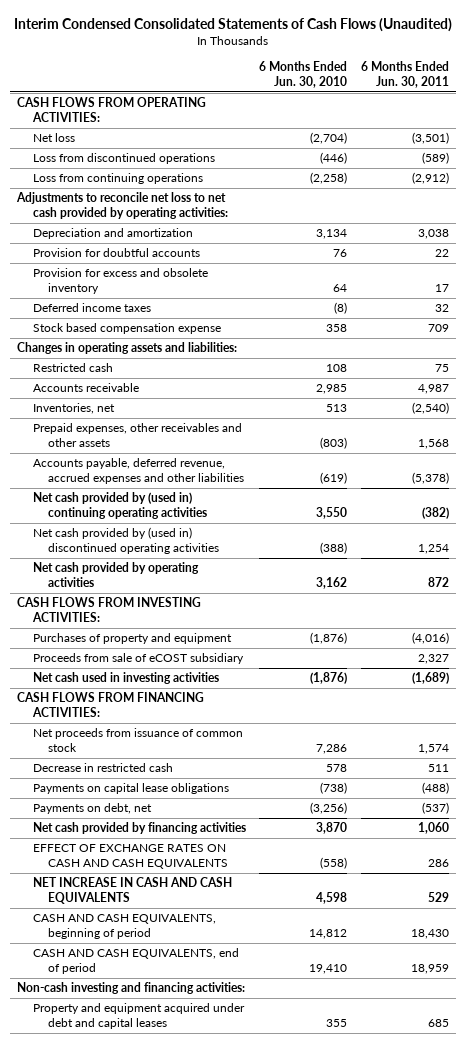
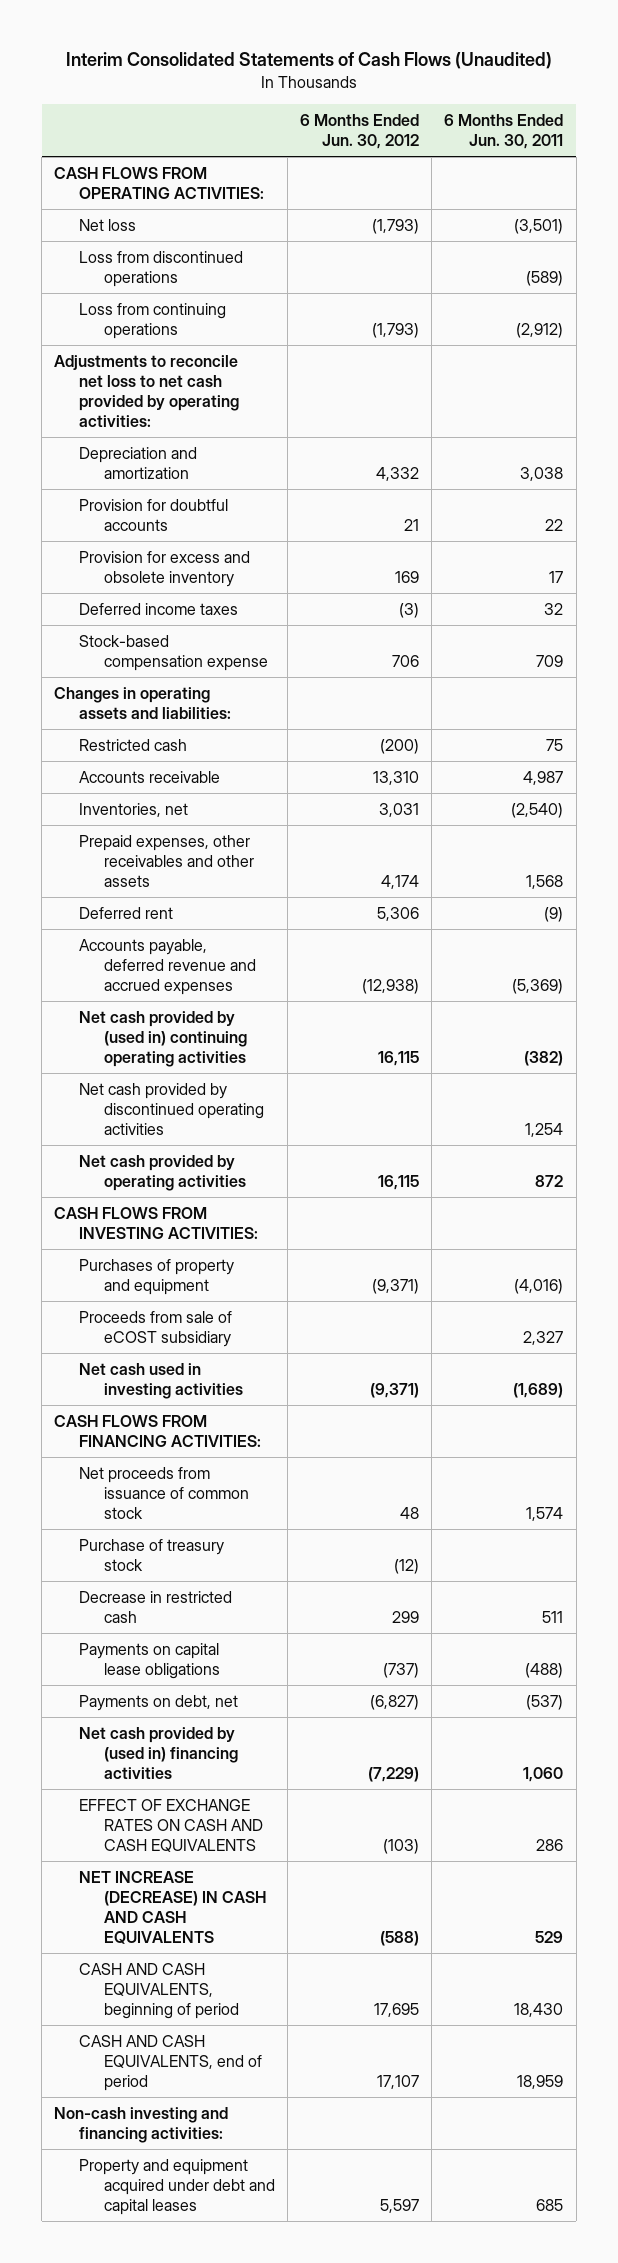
- Interim Condensed Consolidated Statements of Cash Flows (Unaudited)
+ Interim Consolidated Statements of Cash Flows (Unaudited)
- | 6 Months Ended Jun. 30, 2010 | 6 Months Ended Jun. 30, 2011
+ | 6 Months Ended Jun. 30, 2012 | 6 Months Ended Jun. 30, 2011
- Stock based compensation expense | 358 | 709
+ Stock-based compensation expense | 706 | 709
- Accounts payable, deferred revenue, accrued expenses and other liabilities | (619) | (5,378)
+ Deferred rent | 5,306 | (9)
+ Accounts payable, deferred revenue and accrued expenses | (12,938) | (5,369)
- Net cash provided by (used in) discontinued operating activities | (388) | 1,254
+ Net cash provided by discontinued operating activities | | 1,254
+ Purchase of treasury stock | (12) |
- Net cash provided by financing activities | 3,870 | 1,060
+ Net cash provided by (used in) financing activities | (7,229) | 1,060
- NET INCREASE IN CASH AND CASH EQUIVALENTS | 4,598 | 529
+ NET INCREASE (DECREASE) IN CASH AND CASH EQUIVALENTS | (588) | 529

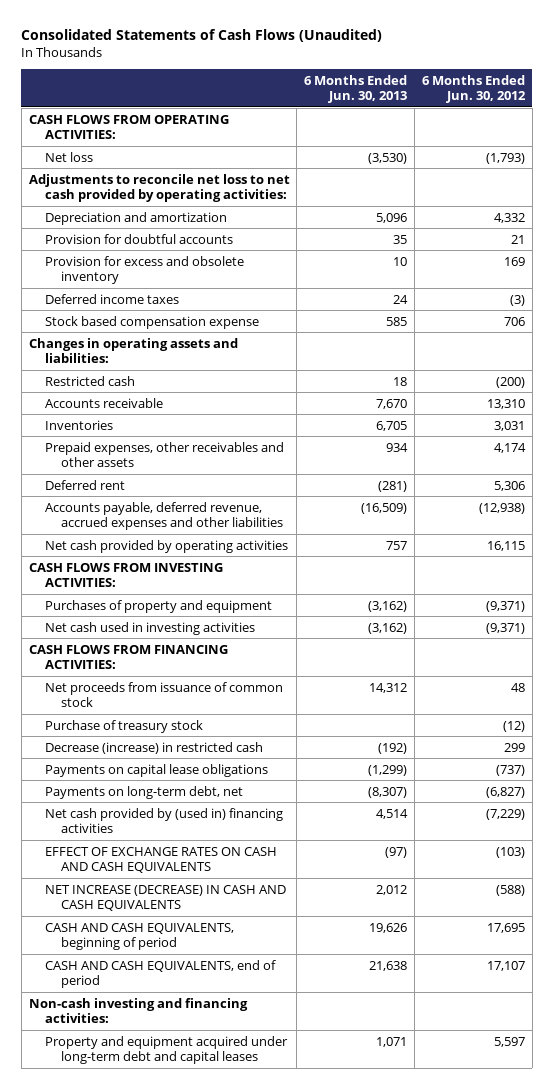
- Interim Consolidated Statements of Cash Flows (Unaudited)
+ Consolidated Statements of Cash Flows (Unaudited)
- | 6 Months Ended Jun. 30, 2012 | 6 Months Ended Jun. 30, 2011
+ | 6 Months Ended Jun. 30, 2013 | 6 Months Ended Jun. 30, 2012
- Loss from discontinued operations | | (589)
- Loss from continuing operations | (1,793) | (2,912)
- Stock-based compensation expense | 706 | 709
+ Stock based compensation expense | 585 | 706
- Inventories, net | 3,031 | (2,540)
+ Inventories | 6,705 | 3,031
- Accounts payable, deferred revenue and accrued expenses | (12,938) | (5,369)
- Net cash provided by (used in) continuing operating activities | 16,115 | (382)
- Net cash provided by discontinued operating activities | | 1,254
+ Accounts payable, deferred revenue, accrued expenses and other liabilities | (16,509) | (12,938)
- Proceeds from sale of eCOST subsidiary | | 2,327
- Decrease in restricted cash | 299 | 511
+ Decrease (increase) in restricted cash | (192) | 299
- Payments on debt, net | (6,827) | (537)
+ Payments on long-term debt, net | (8,307) | (6,827)
- Property and equipment acquired under debt and capital leases | 5,597 | 685
+ Property and equipment acquired under long-term debt and capital leases | 1,071 | 5,597

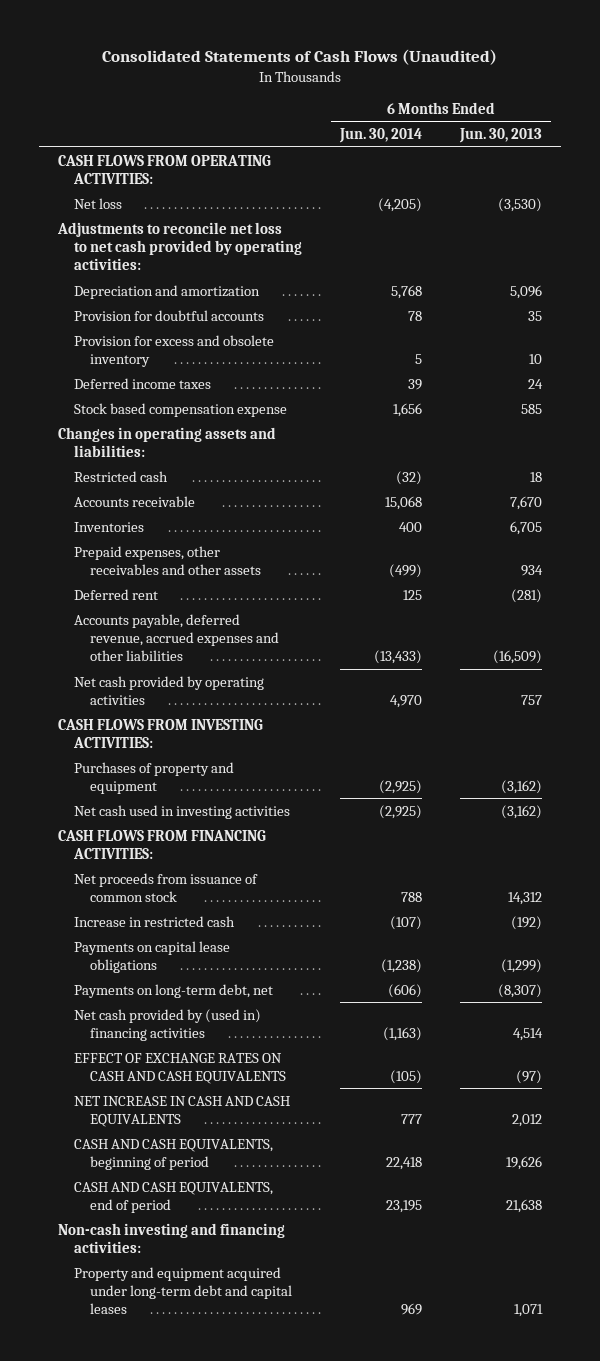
- | 6 Months Ended Jun. 30, 2013 | 6 Months Ended Jun. 30, 2012
+ | 6 Months Ended Jun. 30, 2014 | 6 Months Ended Jun. 30, 2013
- Purchase of treasury stock | | (12)
- Decrease (increase) in restricted cash | (192) | 299
+ Increase in restricted cash | (107) | (192)
- NET INCREASE (DECREASE) IN CASH AND CASH EQUIVALENTS | 2,012 | (588)
+ NET INCREASE IN CASH AND CASH EQUIVALENTS | 777 | 2,012

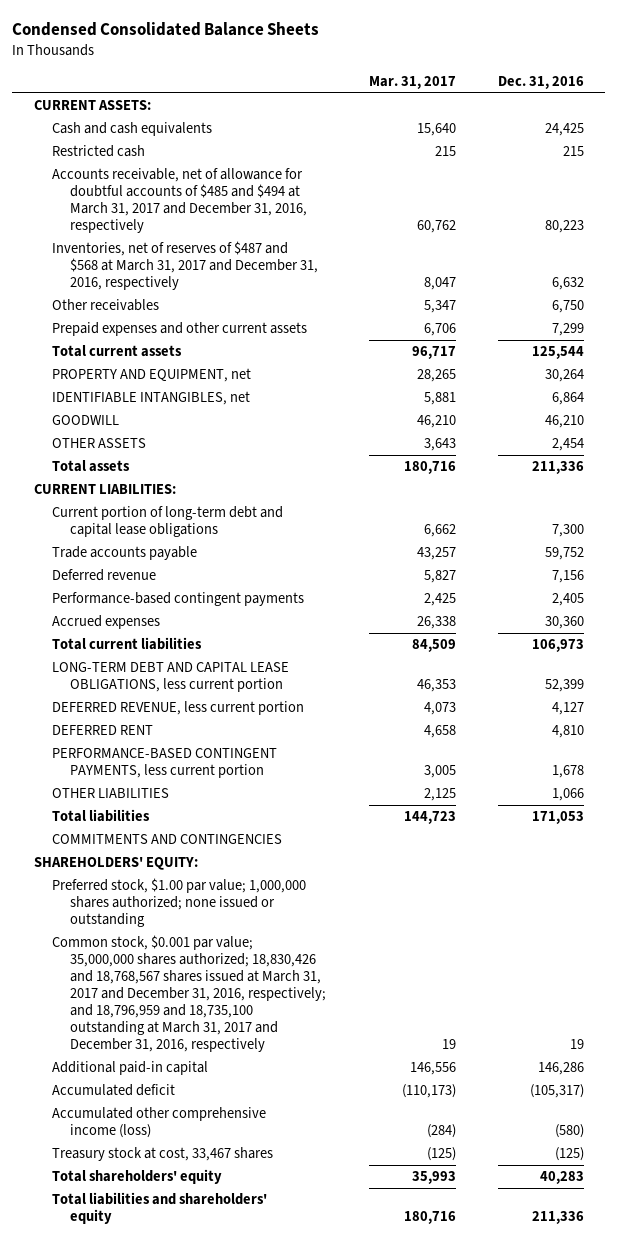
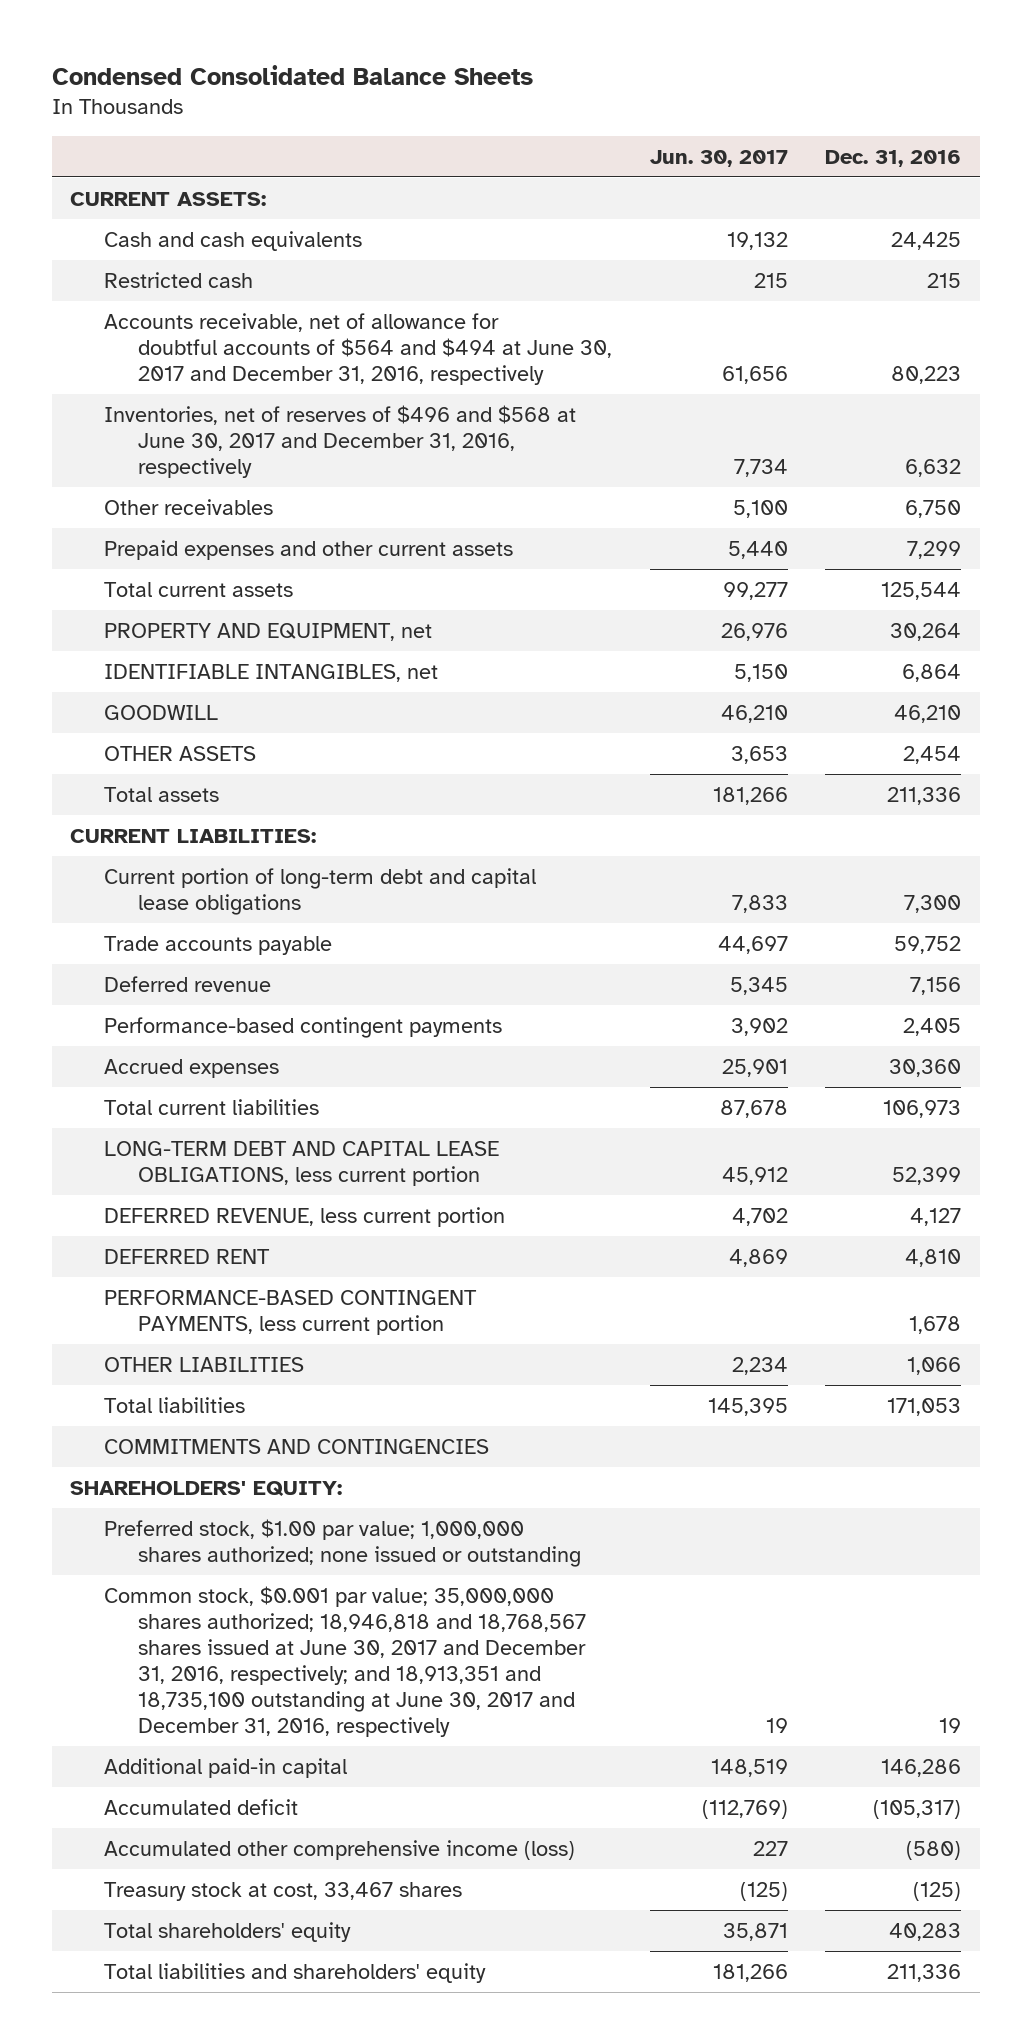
- | Mar. 31, 2017 | Dec. 31, 2016
+ | Jun. 30, 2017 | Dec. 31, 2016
- Accounts receivable, net of allowance for doubtful accounts of $485 and $494 at March 31, 2017 and December 31, 2016, respectively | 60,762 | 80,223
- Inventories, net of reserves of $487 and $568 at March 31, 2017 and December 31, 2016, respectively | 8,047 | 6,632
+ Accounts receivable, net of allowance for doubtful accounts of $564 and $494 at June 30, 2017 and December 31, 2016, respectively | 61,656 | 80,223
+ Inventories, net of reserves of $496 and $568 at June 30, 2017 and December 31, 2016, respectively | 7,734 | 6,632
- Common stock, $0.001 par value; 35,000,000 shares authorized; 18,830,426 and 18,768,567 shares issued at March 31, 2017 and December 31, 2016, respectively; and 18,796,959 and 18,735,100 outstanding at March 31, 2017 and December 31, 2016, respectively | 19 | 19
+ Common stock, $0.001 par value; 35,000,000 shares authorized; 18,946,818 and 18,768,567 shares issued at June 30, 2017 and December 31, 2016, respectively; and 18,913,351 and 18,735,100 outstanding at June 30, 2017 and December 31, 2016, respectively | 19 | 19

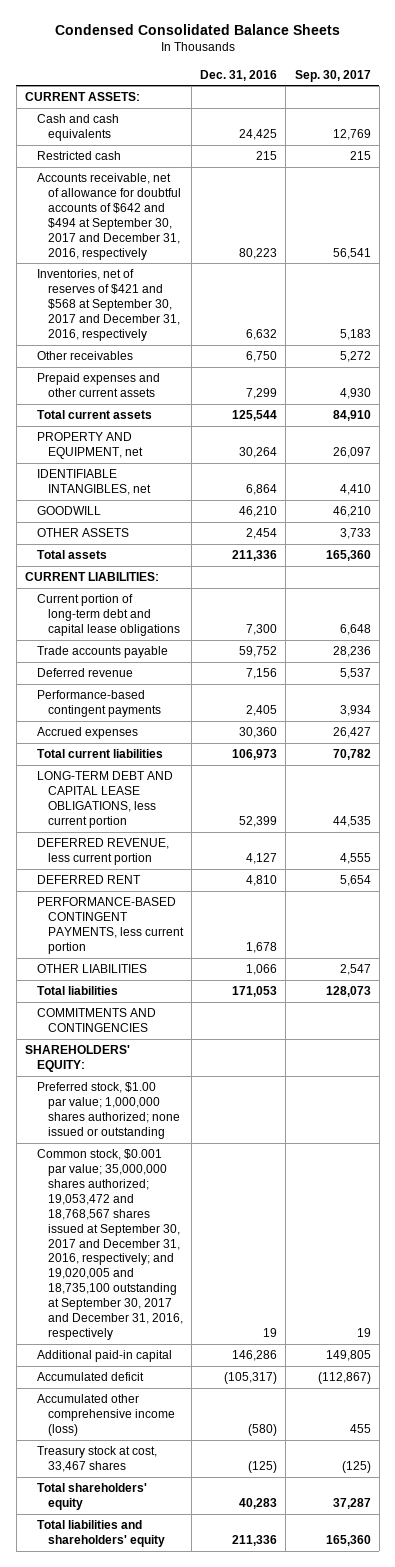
- | Jun. 30, 2017 | Dec. 31, 2016
+ | Dec. 31, 2016 | Sep. 30, 2017
- Accounts receivable, net of allowance for doubtful accounts of $564 and $494 at June 30, 2017 and December 31, 2016, respectively | 61,656 | 80,223
- Inventories, net of reserves of $496 and $568 at June 30, 2017 and December 31, 2016, respectively | 7,734 | 6,632
+ Accounts receivable, net of allowance for doubtful accounts of $642 and $494 at September 30, 2017 and December 31, 2016, respectively | 80,223 | 56,541
+ Inventories, net of reserves of $421 and $568 at September 30, 2017 and December 31, 2016, respectively | 6,632 | 5,183
- Common stock, $0.001 par value; 35,000,000 shares authorized; 18,946,818 and 18,768,567 shares issued at June 30, 2017 and December 31, 2016, respectively; and 18,913,351 and 18,735,100 outstanding at June 30, 2017 and December 31, 2016, respectively | 19 | 19
+ Common stock, $0.001 par value; 35,000,000 shares authorized; 19,053,472 and 18,768,567 shares issued at September 30, 2017 and December 31, 2016, respectively; and 19,020,005 and 18,735,100 outstanding at September 30, 2017 and December 31, 2016, respectively | 19 | 19

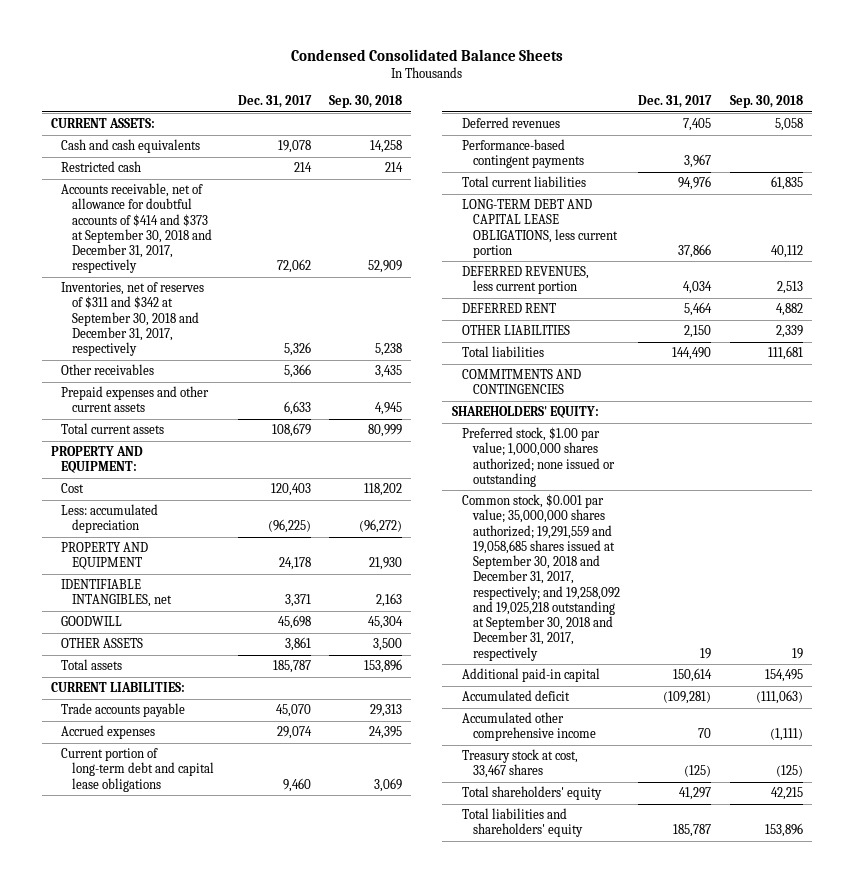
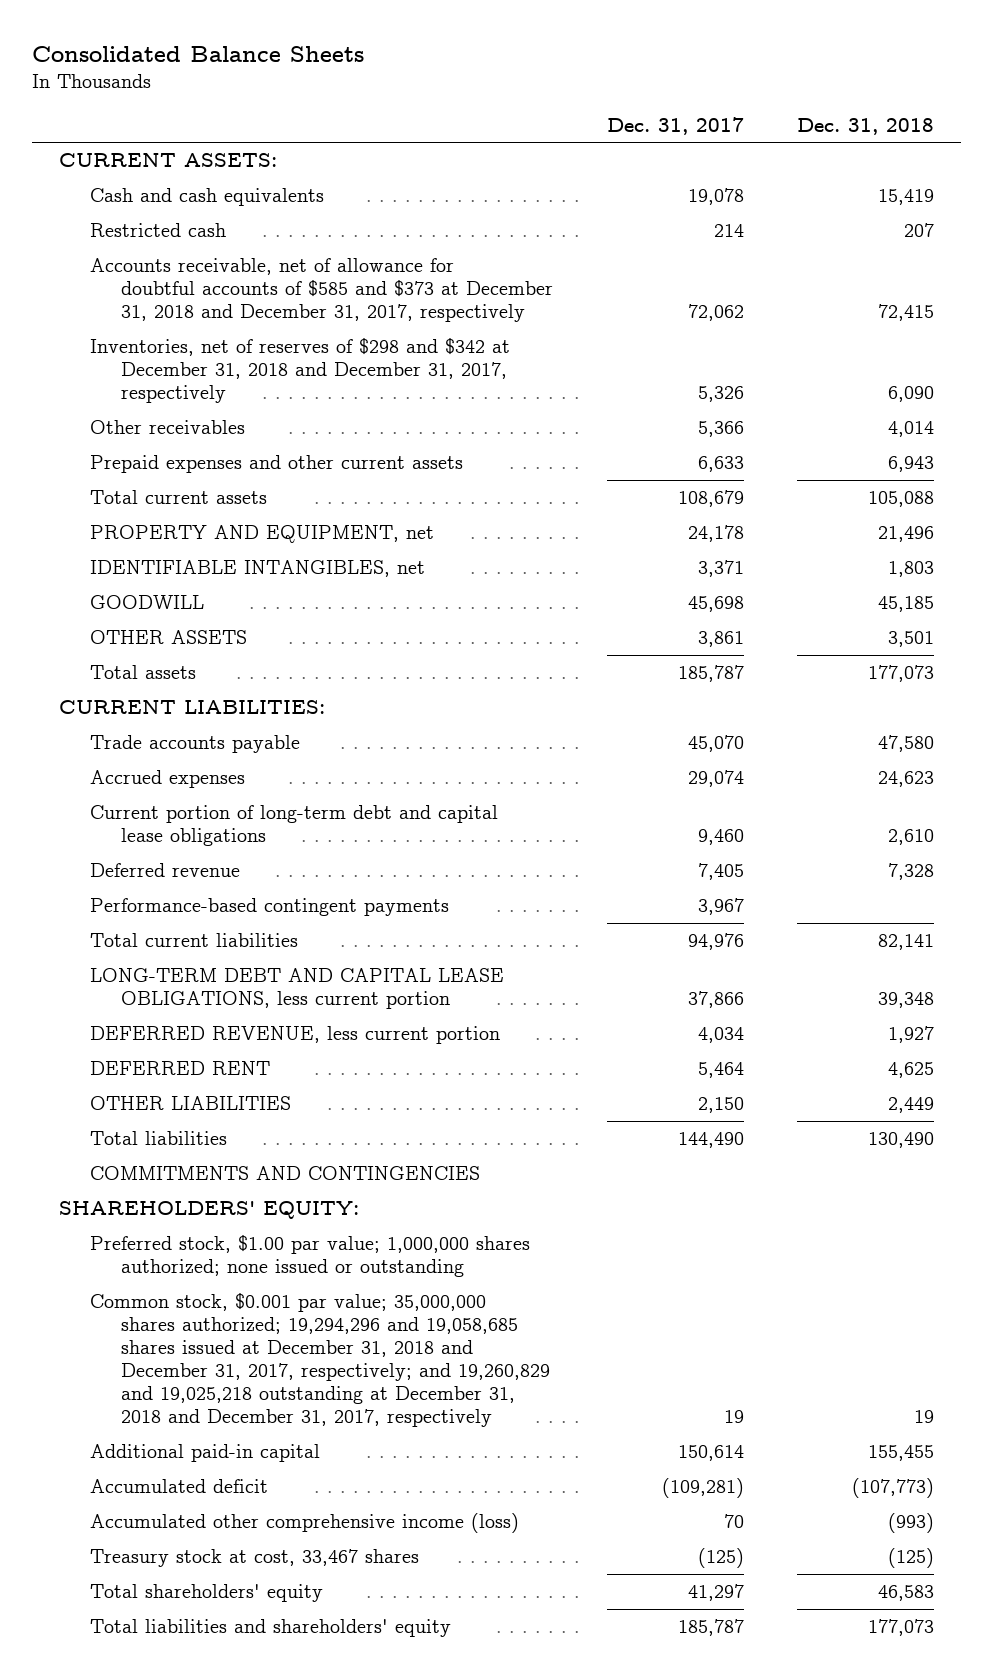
- Condensed Consolidated Balance Sheets
+ Consolidated Balance Sheets
- | Dec. 31, 2017 | Sep. 30, 2018
+ | Dec. 31, 2017 | Dec. 31, 2018
- Accounts receivable, net of allowance for doubtful accounts of $414 and $373 at September 30, 2018 and December 31, 2017, respectively | 72,062 | 52,909
- Inventories, net of reserves of $311 and $342 at September 30, 2018 and December 31, 2017, respectively | 5,326 | 5,238
+ Accounts receivable, net of allowance for doubtful accounts of $585 and $373 at December 31, 2018 and December 31, 2017, respectively | 72,062 | 72,415
+ Inventories, net of reserves of $298 and $342 at December 31, 2018 and December 31, 2017, respectively | 5,326 | 6,090
- PROPERTY AND EQUIPMENT:
- Cost | 120,403 | 118,202
- Less: accumulated depreciation | (96,225) | (96,272)
- PROPERTY AND EQUIPMENT | 24,178 | 21,930
+ PROPERTY AND EQUIPMENT, net | 24,178 | 21,496
- Deferred revenues | 7,405 | 5,058
+ Deferred revenue | 7,405 | 7,328
- DEFERRED REVENUES, less current portion | 4,034 | 2,513
+ DEFERRED REVENUE, less current portion | 4,034 | 1,927
- Common stock, $0.001 par value; 35,000,000 shares authorized; 19,291,559 and 19,058,685 shares issued at September 30, 2018 and December 31, 2017, respectively; and 19,258,092 and 19,025,218 outstanding at September 30, 2018 and December 31, 2017, respectively | 19 | 19
+ Common stock, $0.001 par value; 35,000,000 shares authorized; 19,294,296 and 19,058,685 shares issued at December 31, 2018 and December 31, 2017, respectively; and 19,260,829 and 19,025,218 outstanding at December 31, 2018 and December 31, 2017, respectively | 19 | 19
- Accumulated other comprehensive income | 70 | (1,111)
+ Accumulated other comprehensive income (loss) | 70 | (993)

